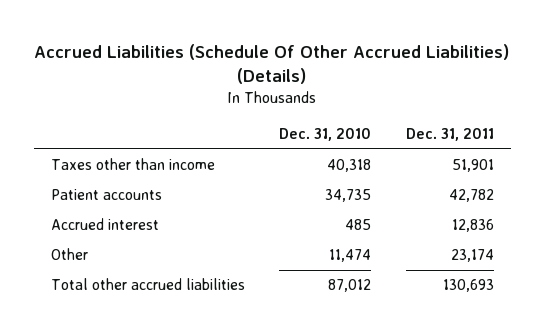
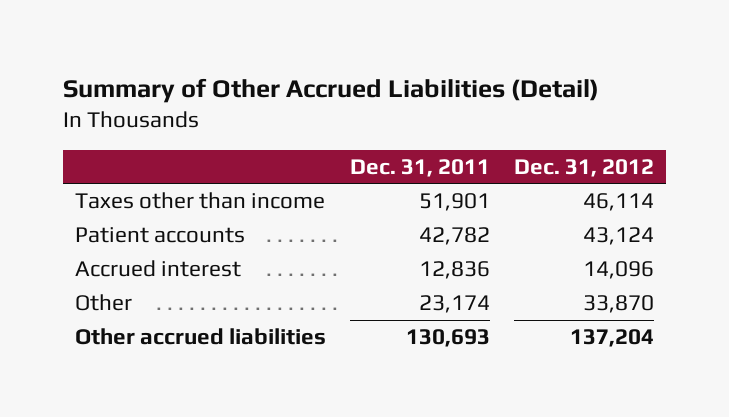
- Accrued Liabilities (Schedule Of Other Accrued Liabilities) (Details)
+ Summary of Other Accrued Liabilities (Detail)
- | Dec. 31, 2010 | Dec. 31, 2011
+ | Dec. 31, 2011 | Dec. 31, 2012
- Total other accrued liabilities | 87,012 | 130,693
+ Other accrued liabilities | 130,693 | 137,204

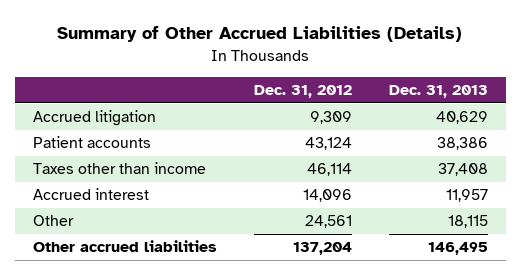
- Summary of Other Accrued Liabilities (Detail)
+ Summary of Other Accrued Liabilities (Details)
- | Dec. 31, 2011 | Dec. 31, 2012
+ | Dec. 31, 2012 | Dec. 31, 2013
+ Accrued litigation | 9,309 | 40,629
moved down: Taxes other than income | 46,114 | 37,408
- Other | 23,174 | 33,870
+ Other | 24,561 | 18,115

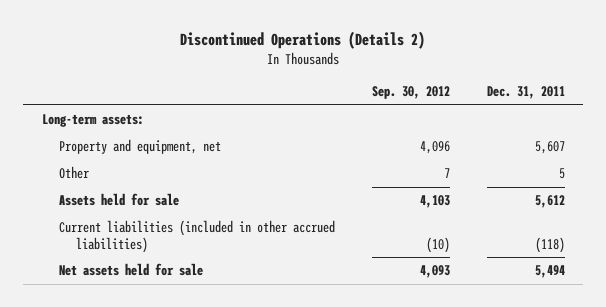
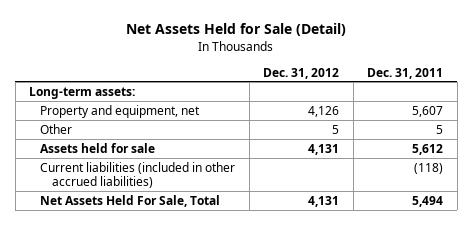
- Discontinued Operations (Details 2)
+ Net Assets Held for Sale (Detail)
- | Sep. 30, 2012 | Dec. 31, 2011
+ | Dec. 31, 2012 | Dec. 31, 2011
- Net assets held for sale | 4,093 | 5,494
+ Net Assets Held For Sale, Total | 4,131 | 5,494

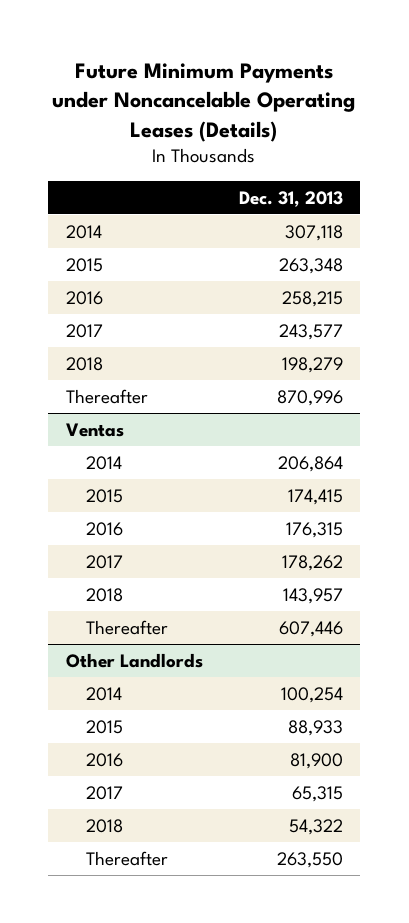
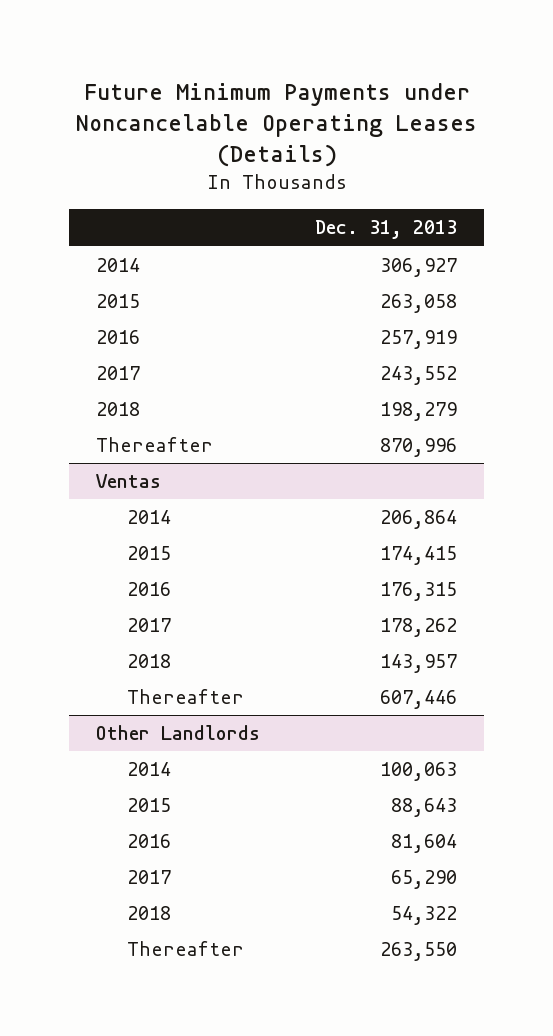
- 2014 | 307,118
- 2015 | 263,348
- 2016 | 258,215
- 2017 | 243,577
+ 2014 | 306,927
+ 2015 | 263,058
+ 2016 | 257,919
+ 2017 | 243,552
@ Other Landlords
- 2014 | 100,254
- 2015 | 88,933
- 2016 | 81,900
- 2017 | 65,315
+ 2014 | 100,063
+ 2015 | 88,643
+ 2016 | 81,604
+ 2017 | 65,290

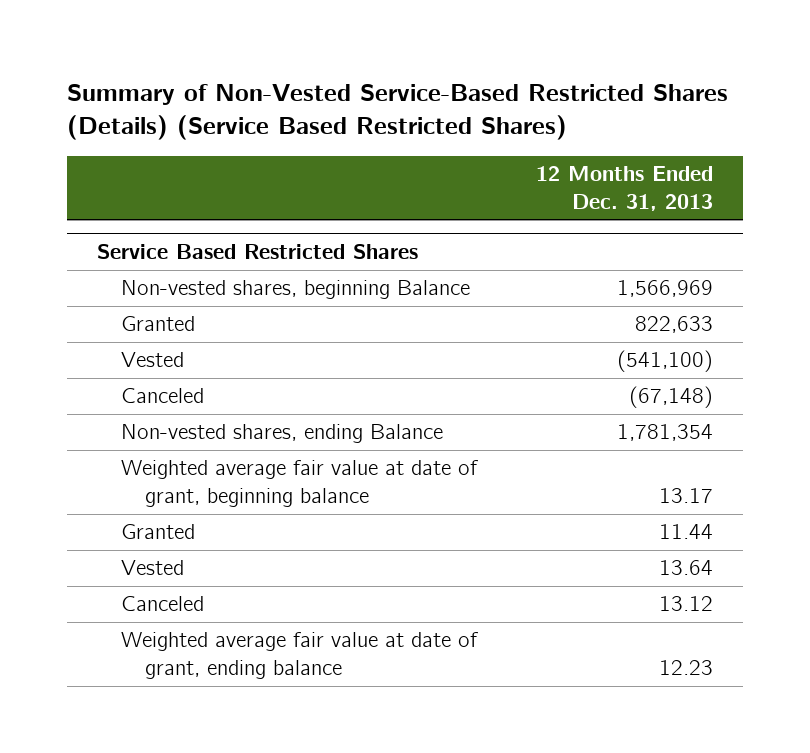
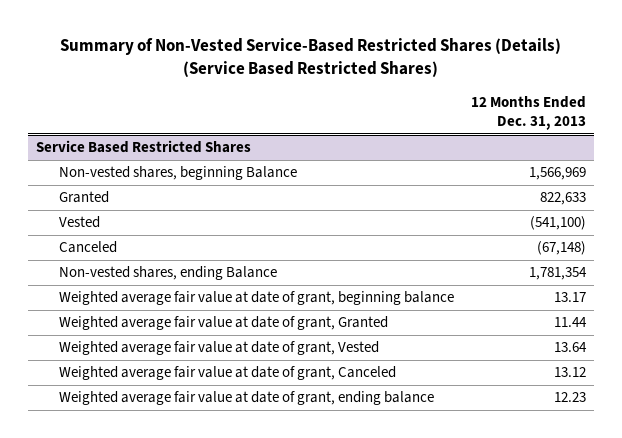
@ Service Based Restricted Shares
- Granted | 11.44
- Vested | 13.64
- Canceled | 13.12
+ Weighted average fair value at date of grant, Granted | 11.44
+ Weighted average fair value at date of grant, Vested | 13.64
+ Weighted average fair value at date of grant, Canceled | 13.12

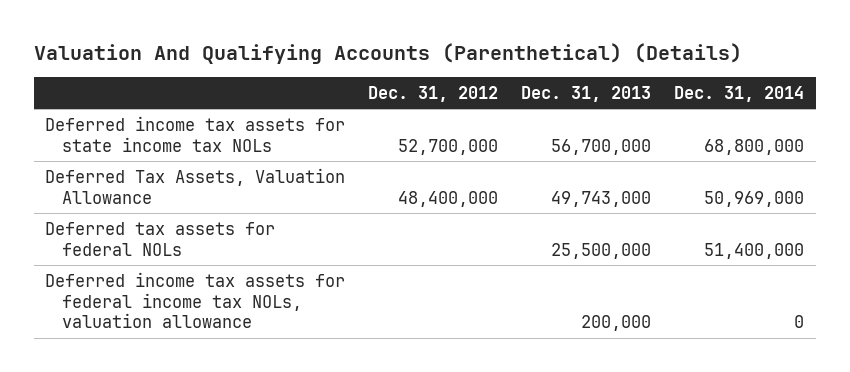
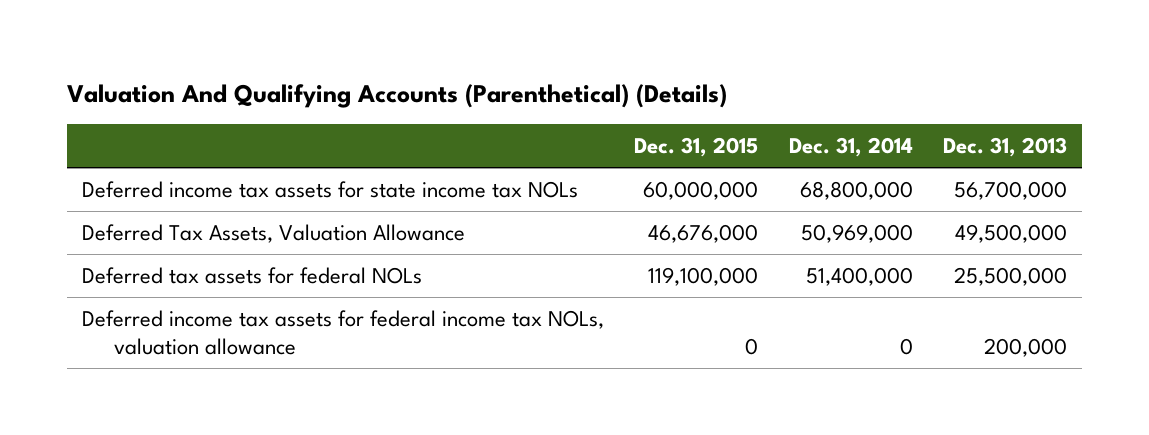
- | Dec. 31, 2012 | Dec. 31, 2013 | Dec. 31, 2014
+ | Dec. 31, 2015 | Dec. 31, 2014 | Dec. 31, 2013
- Deferred Tax Assets, Valuation Allowance | 48,400,000 | 49,743,000 | 50,969,000
+ Deferred Tax Assets, Valuation Allowance | 46,676,000 | 50,969,000 | 49,500,000

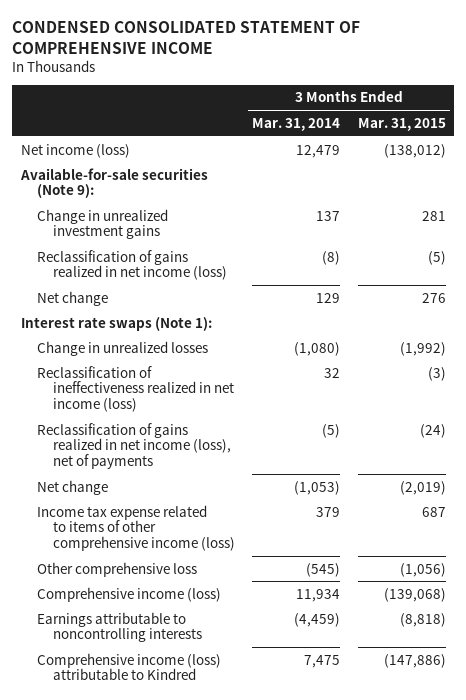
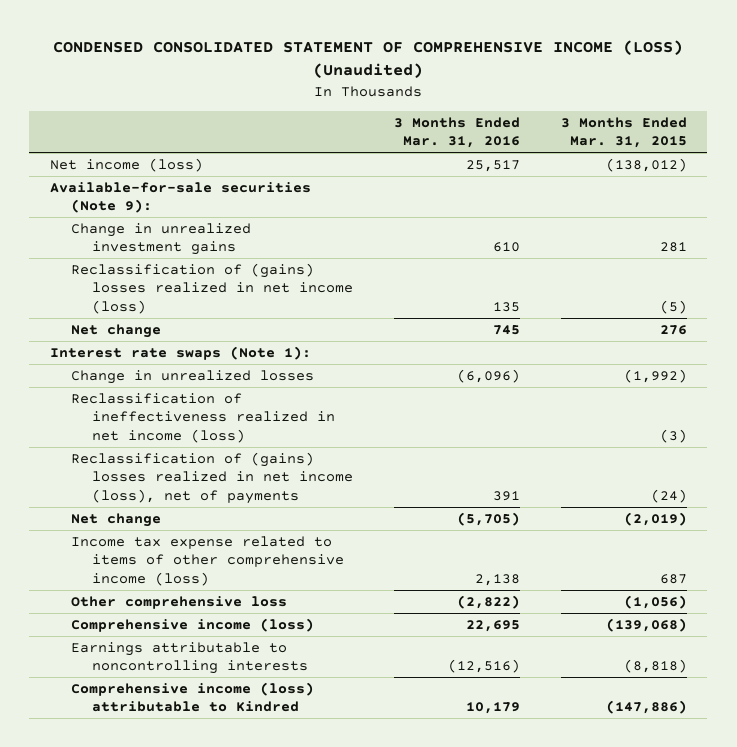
- CONDENSED CONSOLIDATED STATEMENT OF COMPREHENSIVE INCOME
+ CONDENSED CONSOLIDATED STATEMENT OF COMPREHENSIVE INCOME (LOSS) (Unaudited)
- | 3 Months Ended Mar. 31, 2014 | 3 Months Ended Mar. 31, 2015
+ | 3 Months Ended Mar. 31, 2016 | 3 Months Ended Mar. 31, 2015
- Reclassification of gains realized in net income (loss) | (8) | (5)
+ Reclassification of (gains) losses realized in net income (loss) | 135 | (5)
- Reclassification of gains realized in net income (loss), net of payments | (5) | (24)
+ Reclassification of (gains) losses realized in net income (loss), net of payments | 391 | (24)

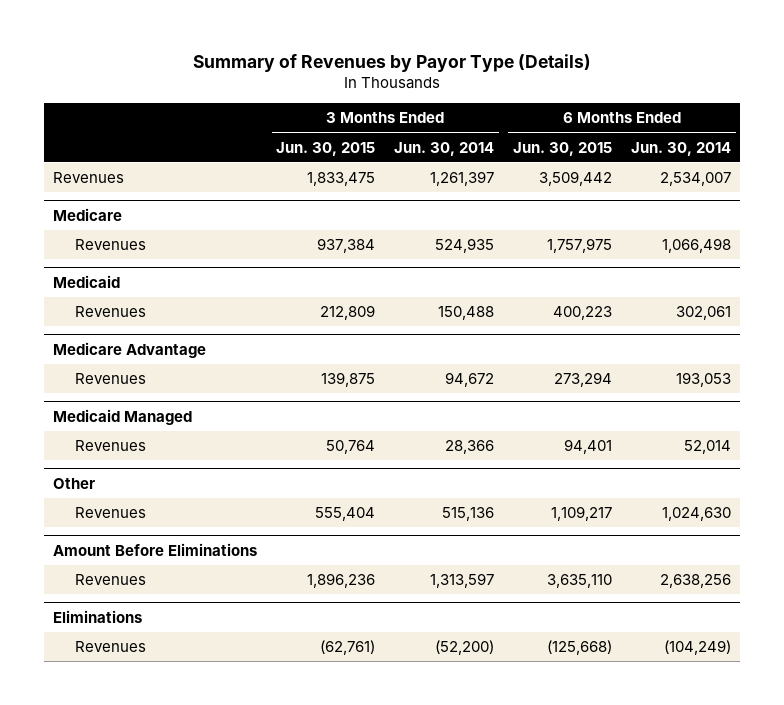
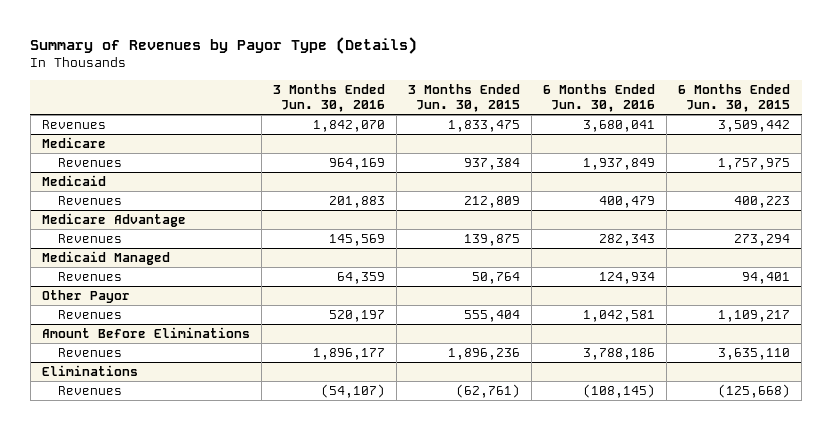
- | 3 Months Ended Jun. 30, 2015 | 3 Months Ended Jun. 30, 2014 | 6 Months Ended Jun. 30, 2015 | 6 Months Ended Jun. 30, 2014
+ | 3 Months Ended Jun. 30, 2016 | 3 Months Ended Jun. 30, 2015 | 6 Months Ended Jun. 30, 2016 | 6 Months Ended Jun. 30, 2015
- Other
+ Other Payor

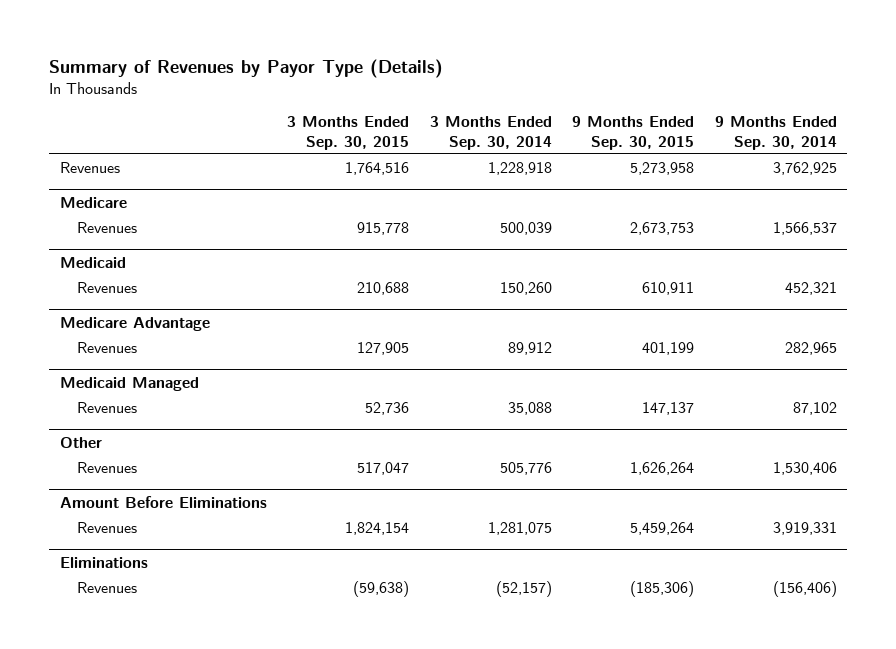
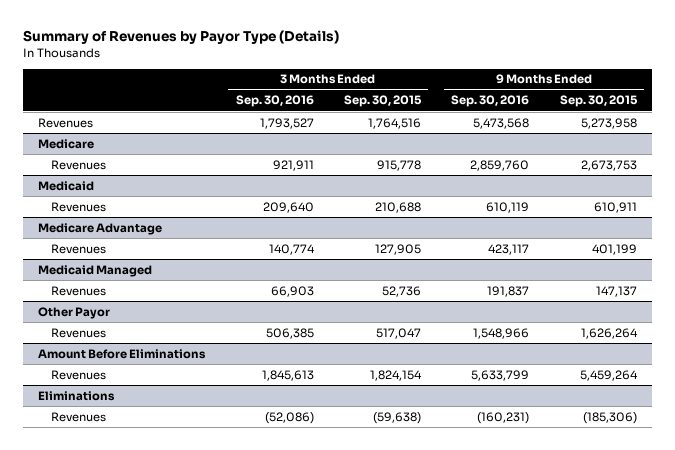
- | 3 Months Ended Sep. 30, 2015 | 3 Months Ended Sep. 30, 2014 | 9 Months Ended Sep. 30, 2015 | 9 Months Ended Sep. 30, 2014
+ | 3 Months Ended Sep. 30, 2016 | 3 Months Ended Sep. 30, 2015 | 9 Months Ended Sep. 30, 2016 | 9 Months Ended Sep. 30, 2015
- Other
+ Other Payor

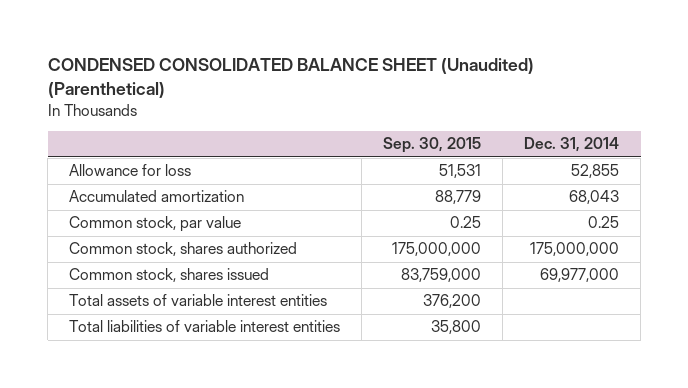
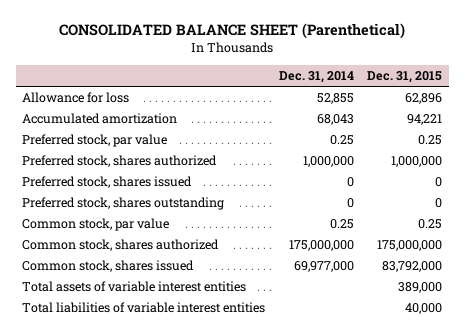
- CONDENSED CONSOLIDATED BALANCE SHEET (Unaudited) (Parenthetical)
+ CONSOLIDATED BALANCE SHEET (Parenthetical)
- | Sep. 30, 2015 | Dec. 31, 2014
+ | Dec. 31, 2014 | Dec. 31, 2015
+ Preferred stock, par value | 0.25 | 0.25
+ Preferred stock, shares authorized | 1,000,000 | 1,000,000
+ Preferred stock, shares issued | 0 | 0
+ Preferred stock, shares outstanding | 0 | 0

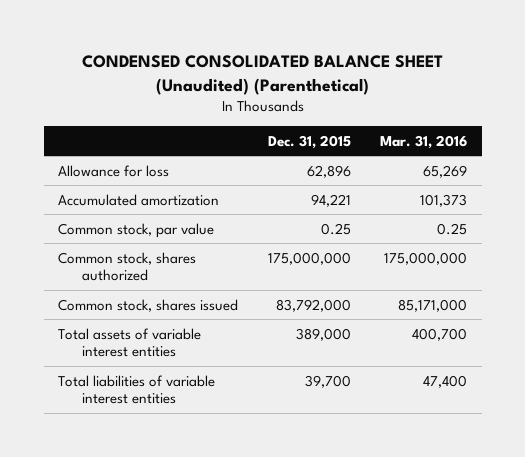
- CONSOLIDATED BALANCE SHEET (Parenthetical)
+ CONDENSED CONSOLIDATED BALANCE SHEET (Unaudited) (Parenthetical)
- | Dec. 31, 2014 | Dec. 31, 2015
+ | Dec. 31, 2015 | Mar. 31, 2016
- Preferred stock, par value | 0.25 | 0.25
- Preferred stock, shares authorized | 1,000,000 | 1,000,000
- Preferred stock, shares issued | 0 | 0
- Preferred stock, shares outstanding | 0 | 0
- Total liabilities of variable interest entities | | 40,000
+ Total liabilities of variable interest entities | 39,700 | 47,400

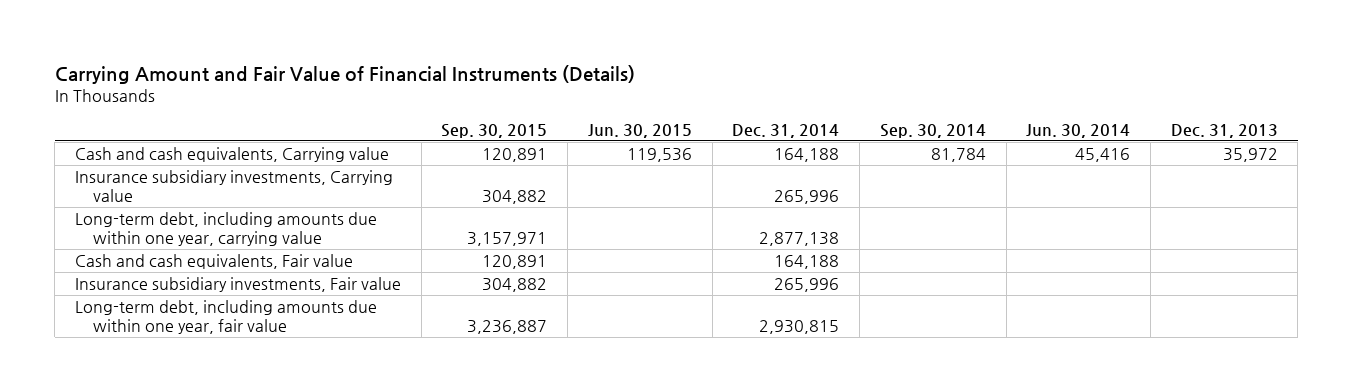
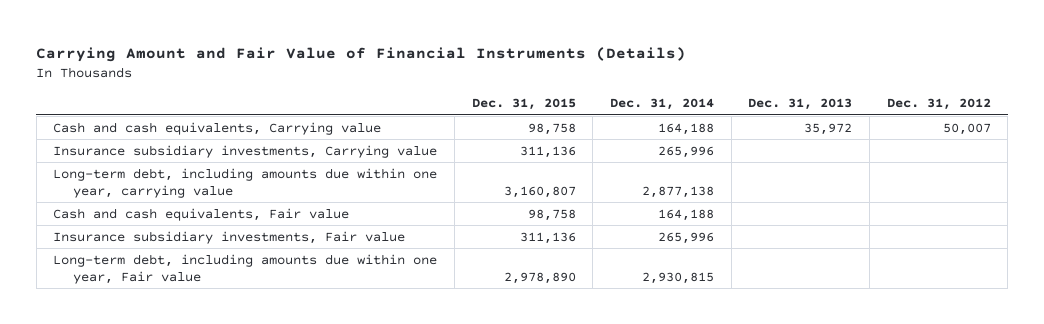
- | Sep. 30, 2015 | Jun. 30, 2015 | Dec. 31, 2014 | Sep. 30, 2014 | Jun. 30, 2014 | Dec. 31, 2013
+ | Dec. 31, 2015 | Dec. 31, 2014 | Dec. 31, 2013 | Dec. 31, 2012
- Long-term debt, including amounts due within one year, fair value | 3,236,887 | | 2,930,815 | | |
+ Long-term debt, including amounts due within one year, Fair value | 2,978,890 | 2,930,815 | |

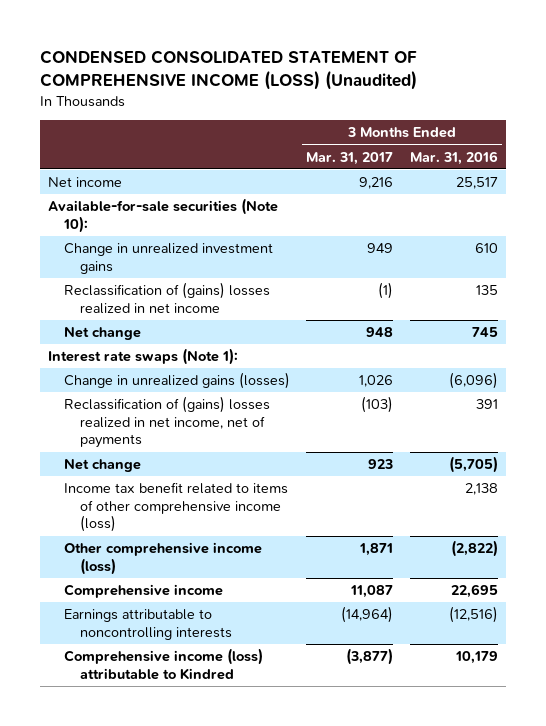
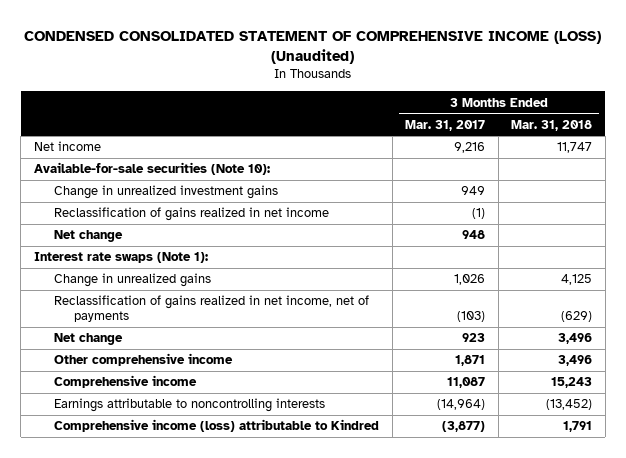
- | 3 Months Ended Mar. 31, 2017 | 3 Months Ended Mar. 31, 2016
+ | 3 Months Ended Mar. 31, 2017 | 3 Months Ended Mar. 31, 2018
- Reclassification of (gains) losses realized in net income | (1) | 135
+ Reclassification of gains realized in net income | (1) |
- Change in unrealized gains (losses) | 1,026 | (6,096)
- Reclassification of (gains) losses realized in net income, net of payments | (103) | 391
+ Change in unrealized gains | 1,026 | 4,125
+ Reclassification of gains realized in net income, net of payments | (103) | (629)
- Income tax benefit related to items of other comprehensive income (loss) | | 2,138
- Other comprehensive income (loss) | 1,871 | (2,822)
+ Other comprehensive income | 1,871 | 3,496

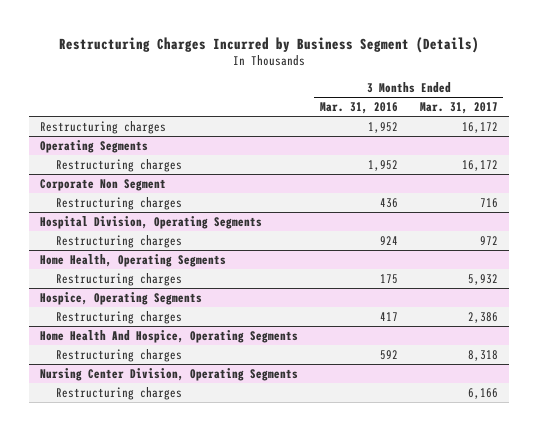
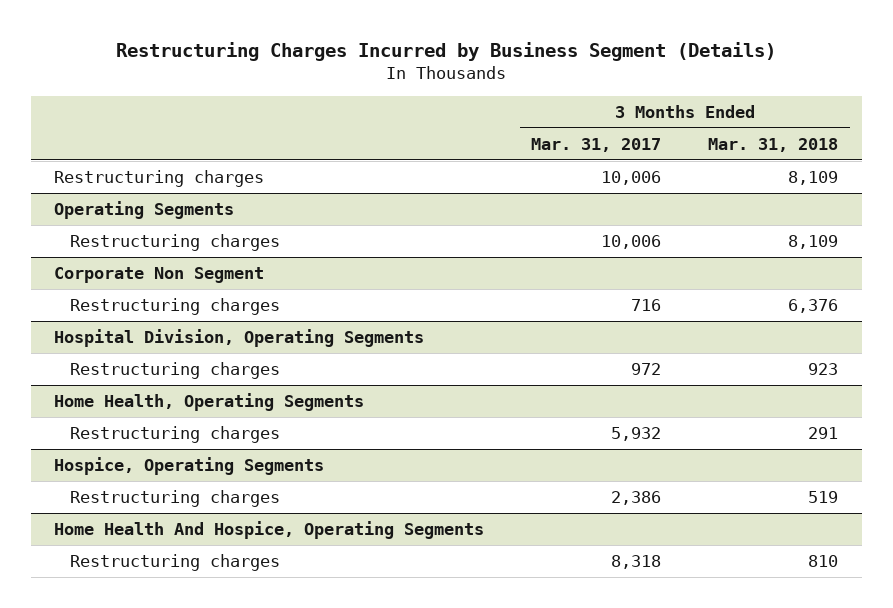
- | 3 Months Ended Mar. 31, 2016 | 3 Months Ended Mar. 31, 2017
+ | 3 Months Ended Mar. 31, 2017 | 3 Months Ended Mar. 31, 2018
- Restructuring charges | 1,952 | 16,172
+ Restructuring charges | 10,006 | 8,109
@ Operating Segments
- Restructuring charges | 1,952 | 16,172
+ Restructuring charges | 10,006 | 8,109
- Nursing Center Division, Operating Segments
- Restructuring charges | | 6,166

